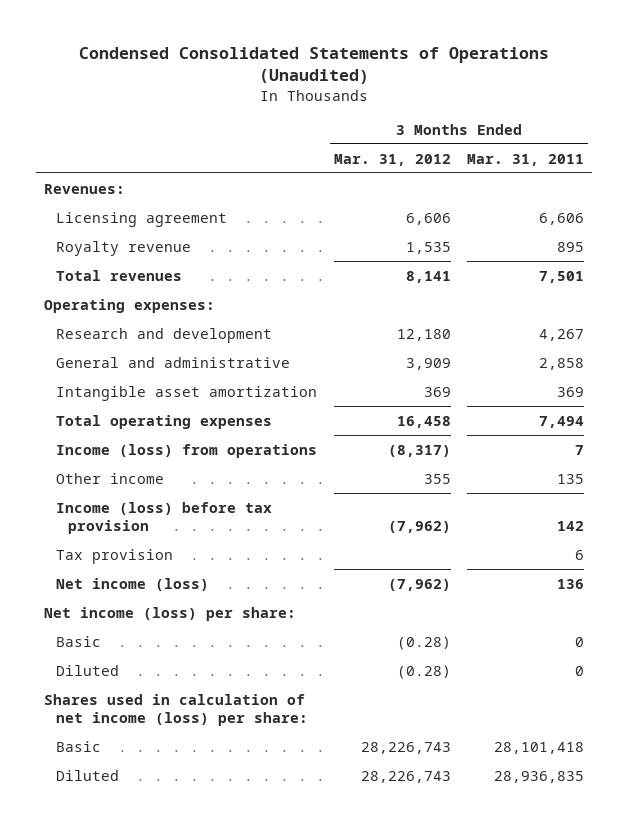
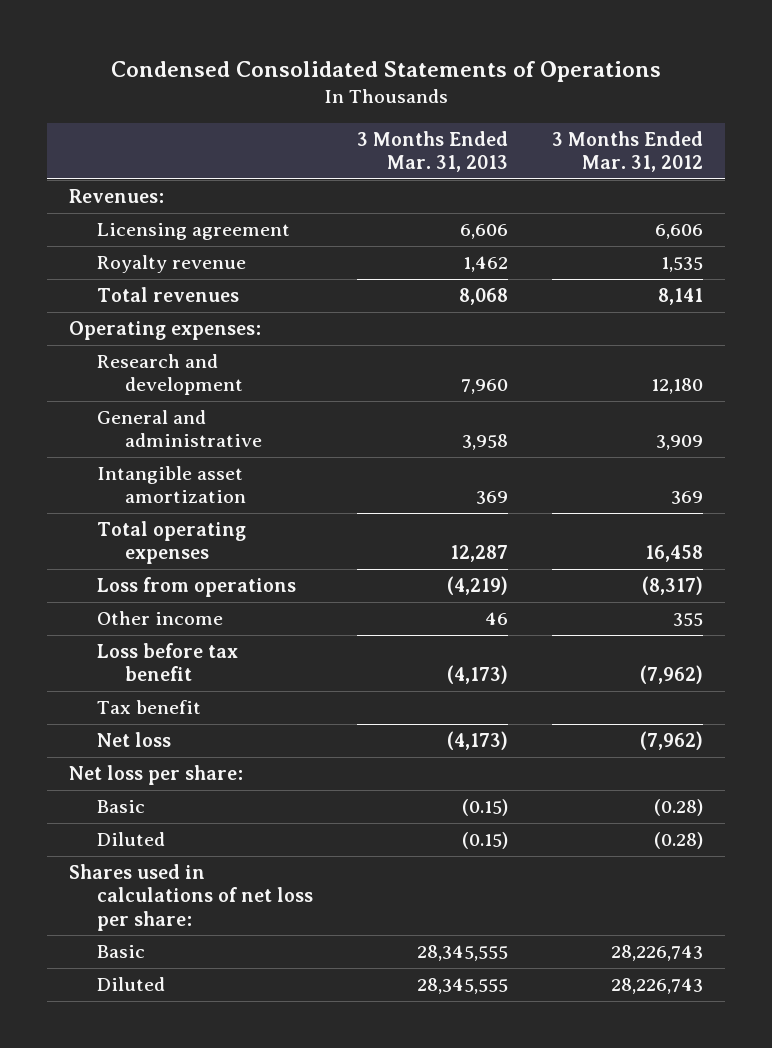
- Condensed Consolidated Statements of Operations (Unaudited)
+ Condensed Consolidated Statements of Operations
- | 3 Months Ended Mar. 31, 2012 | 3 Months Ended Mar. 31, 2011
+ | 3 Months Ended Mar. 31, 2013 | 3 Months Ended Mar. 31, 2012
- Income (loss) from operations | (8,317) | 7
+ Loss from operations | (4,219) | (8,317)
- Income (loss) before tax provision | (7,962) | 142
- Tax provision | | 6
- Net income (loss) | (7,962) | 136
- Net income (loss) per share:
+ Loss before tax benefit | (4,173) | (7,962)
+ Tax benefit
+ Net loss | (4,173) | (7,962)
+ Net loss per share:
- Shares used in calculation of net income (loss) per share:
+ Shares used in calculations of net loss per share:

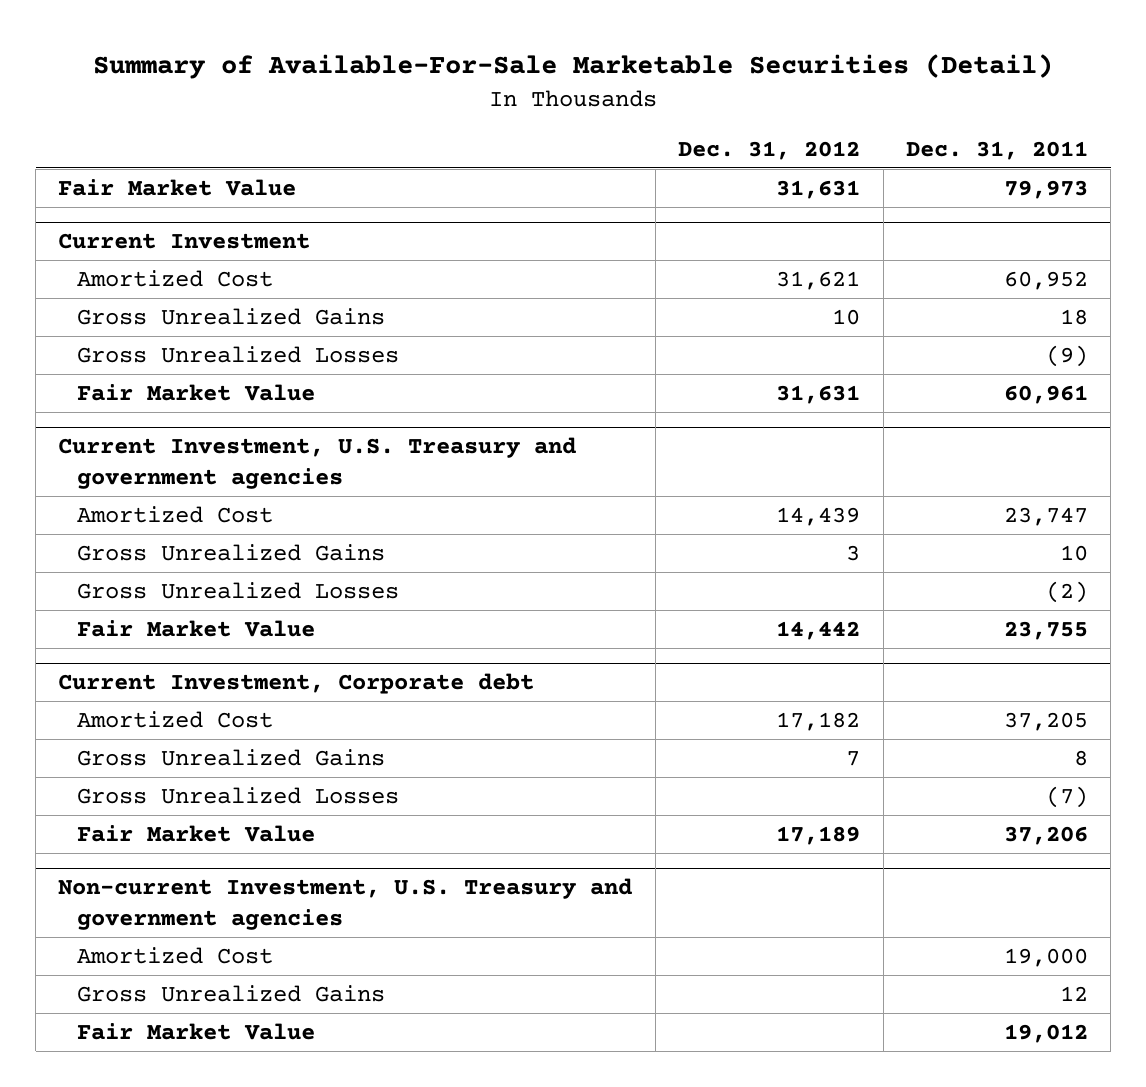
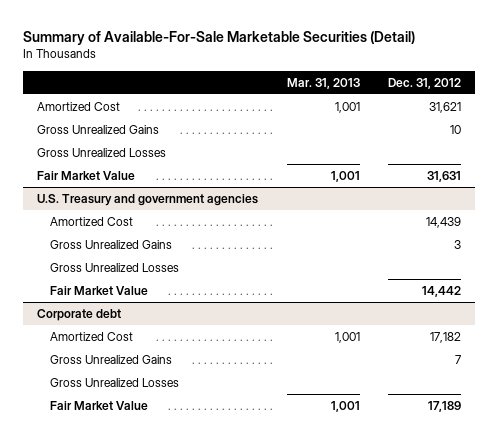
- | Dec. 31, 2012 | Dec. 31, 2011
+ | Mar. 31, 2013 | Dec. 31, 2012
- Fair Market Value | 31,631 | 79,973
- Current Investment
- Current Investment, U.S. Treasury and government agencies
+ U.S. Treasury and government agencies
- Current Investment, Corporate debt
+ Corporate debt
- Non-current Investment, U.S. Treasury and government agencies
- Amortized Cost | | 19,000
- Gross Unrealized Gains | | 12
- Fair Market Value | | 19,012

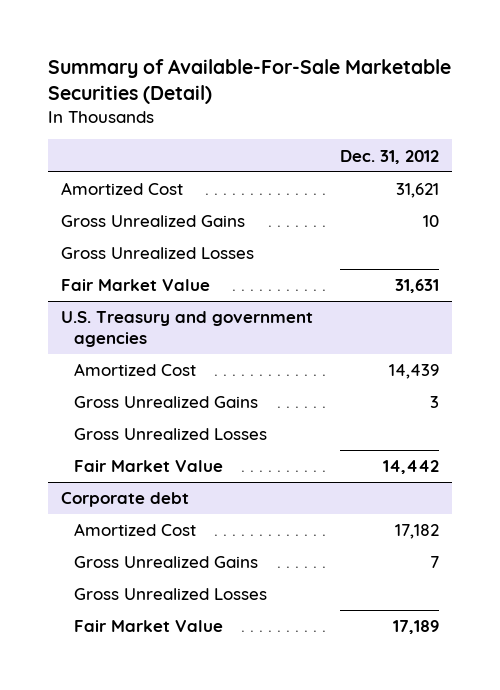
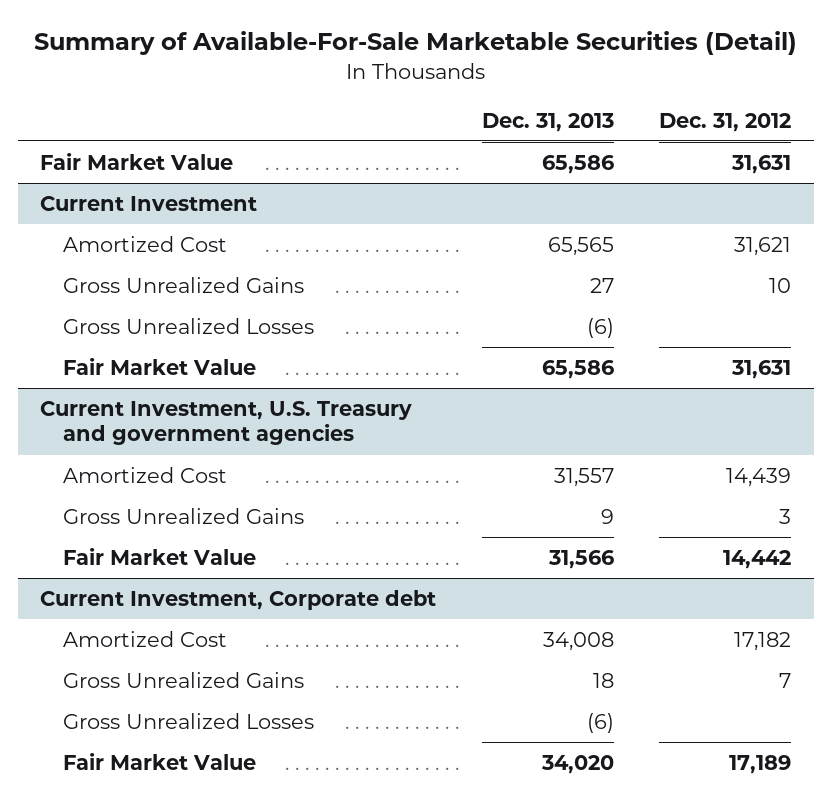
- | Dec. 31, 2012
+ | Dec. 31, 2013 | Dec. 31, 2012
+ Fair Market Value | 65,586 | 31,631
+ Current Investment
- U.S. Treasury and government agencies
+ Current Investment, U.S. Treasury and government agencies
- Gross Unrealized Losses
- Corporate debt
+ Current Investment, Corporate debt

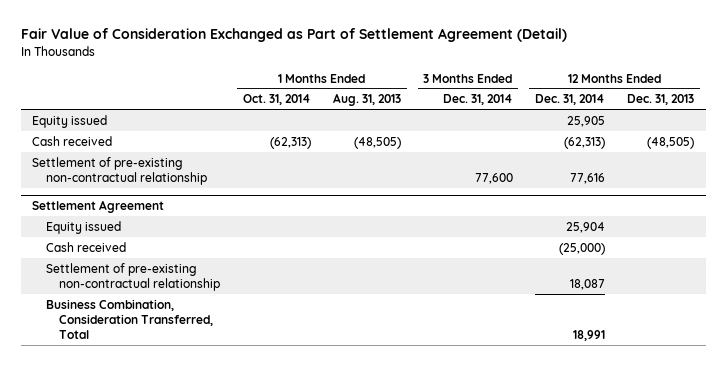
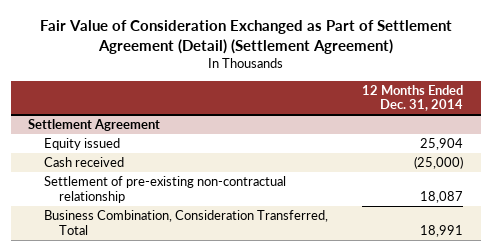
- Fair Value of Consideration Exchanged as Part of Settlement Agreement (Detail)
+ Fair Value of Consideration Exchanged as Part of Settlement Agreement (Detail) (Settlement Agreement)
- | 1 Months Ended Oct. 31, 2014 | 1 Months Ended Aug. 31, 2013 | 3 Months Ended Dec. 31, 2014 | 12 Months Ended Dec. 31, 2014 | 12 Months Ended Dec. 31, 2013
+ | 12 Months Ended Dec. 31, 2014
- Equity issued | | | | 25,905 |
- Cash received | (62,313) | (48,505) | | (62,313) | (48,505)
- Settlement of pre-existing non-contractual relationship | | | 77,600 | 77,616 |

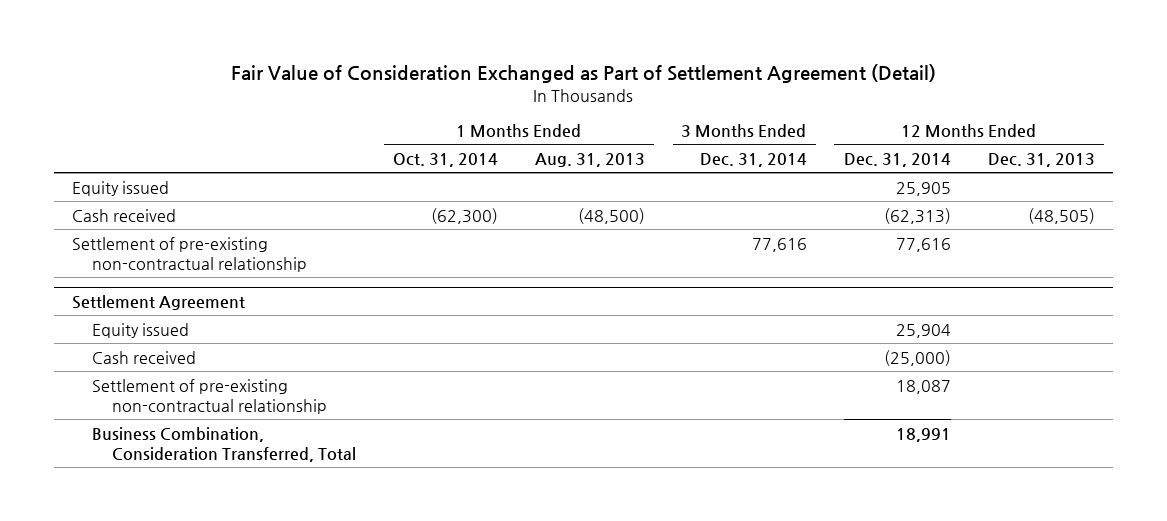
- Fair Value of Consideration Exchanged as Part of Settlement Agreement (Detail) (Settlement Agreement)
+ Fair Value of Consideration Exchanged as Part of Settlement Agreement (Detail)
- | 12 Months Ended Dec. 31, 2014
+ | 1 Months Ended Oct. 31, 2014 | 1 Months Ended Aug. 31, 2013 | 3 Months Ended Dec. 31, 2014 | 12 Months Ended Dec. 31, 2014 | 12 Months Ended Dec. 31, 2013
+ Equity issued | | | | 25,905 |
+ Cash received | (62,300) | (48,500) | | (62,313) | (48,505)
+ Settlement of pre-existing non-contractual relationship | | | 77,616 | 77,616 |

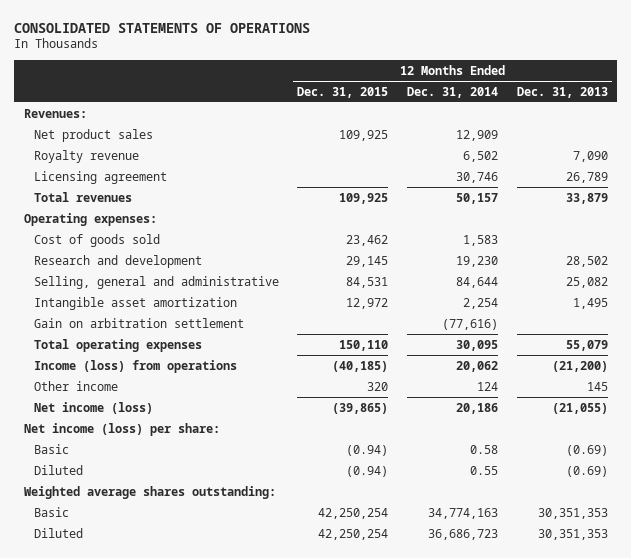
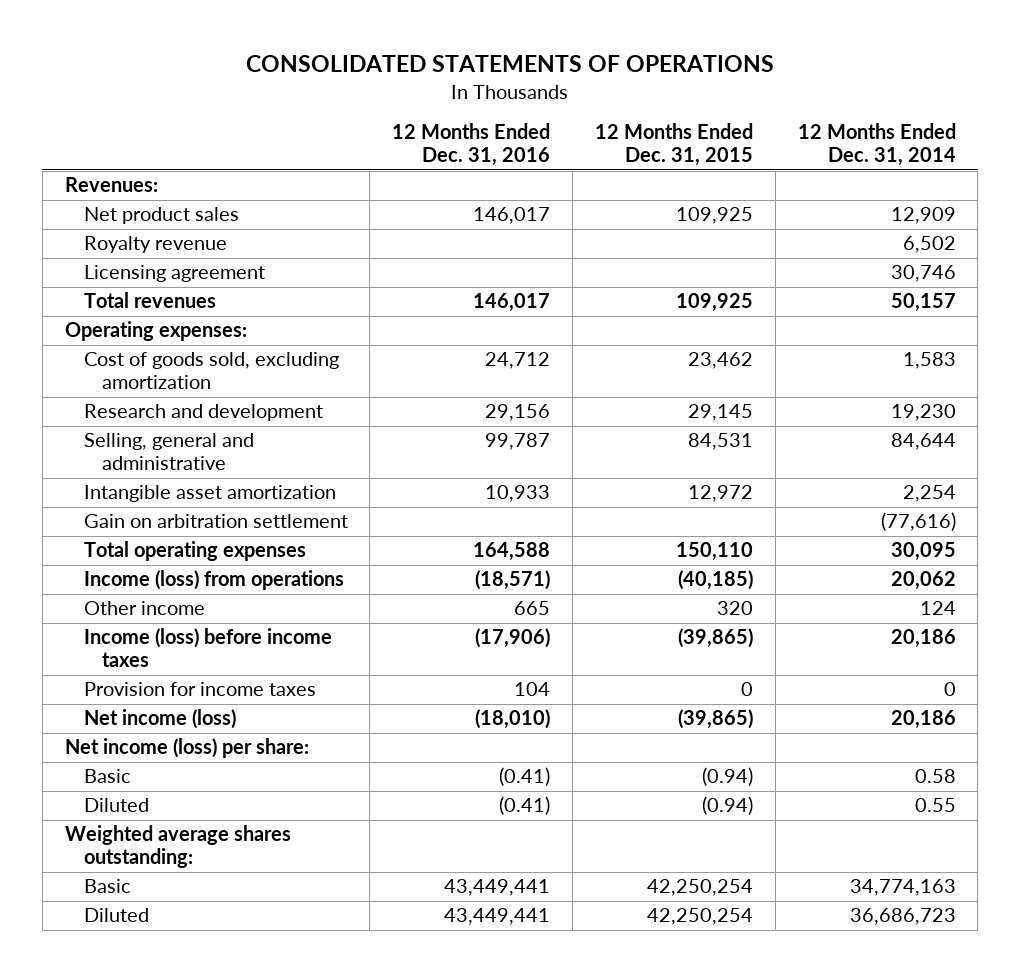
- | 12 Months Ended Dec. 31, 2015 | 12 Months Ended Dec. 31, 2014 | 12 Months Ended Dec. 31, 2013
+ | 12 Months Ended Dec. 31, 2016 | 12 Months Ended Dec. 31, 2015 | 12 Months Ended Dec. 31, 2014
- Cost of goods sold | 23,462 | 1,583 |
+ Cost of goods sold, excluding amortization | 24,712 | 23,462 | 1,583
+ Income (loss) before income taxes | (17,906) | (39,865) | 20,186
+ Provision for income taxes | 104 | 0 | 0

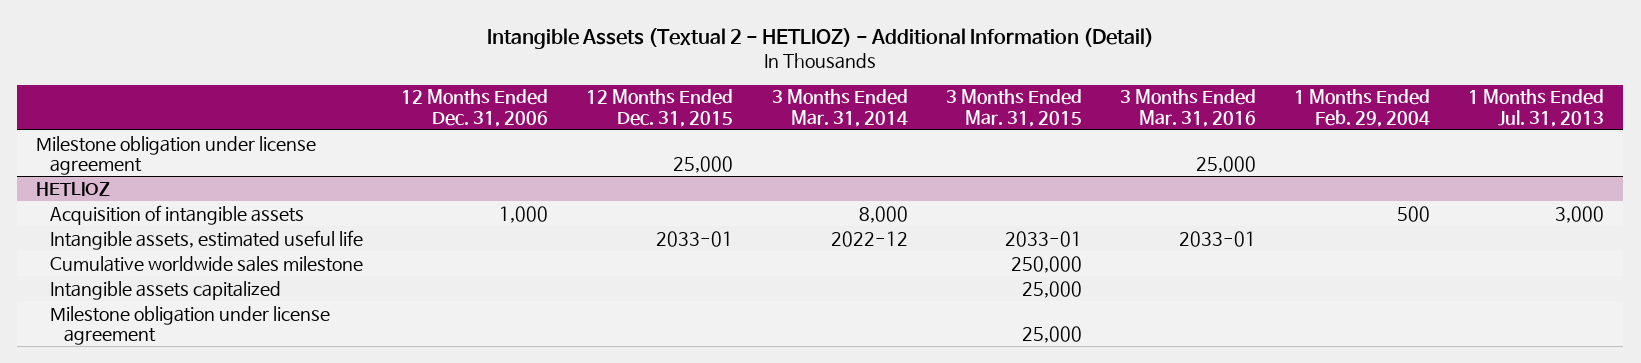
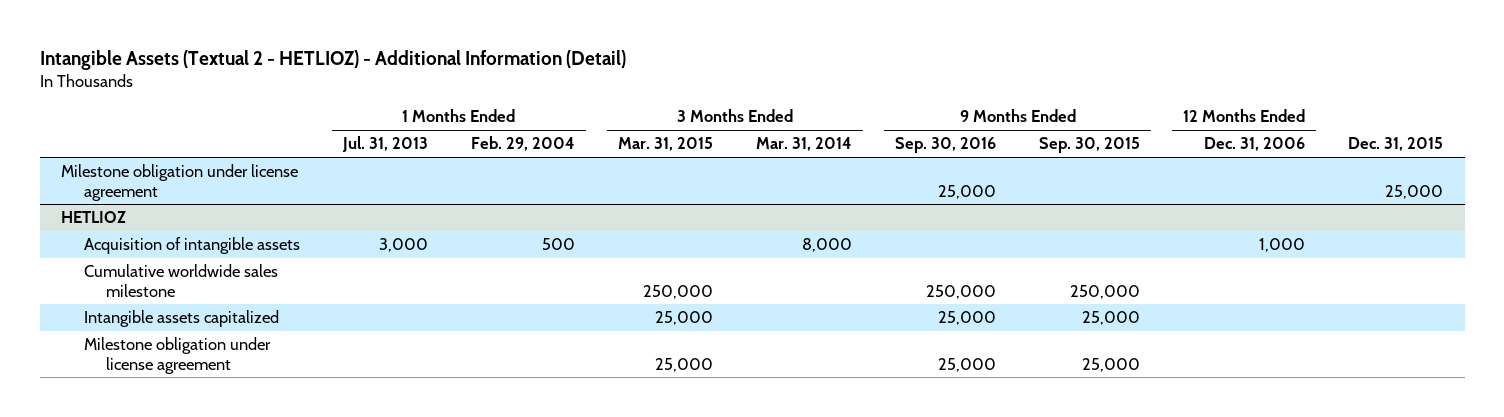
- | 12 Months Ended Dec. 31, 2006 | 12 Months Ended Dec. 31, 2015 | 3 Months Ended Mar. 31, 2014 | 3 Months Ended Mar. 31, 2015 | 3 Months Ended Mar. 31, 2016 | 1 Months Ended Feb. 29, 2004 | 1 Months Ended Jul. 31, 2013
+ | 1 Months Ended Jul. 31, 2013 | 1 Months Ended Feb. 29, 2004 | 3 Months Ended Mar. 31, 2015 | 3 Months Ended Mar. 31, 2014 | 9 Months Ended Sep. 30, 2016 | 9 Months Ended Sep. 30, 2015 | 12 Months Ended Dec. 31, 2006 | Dec. 31, 2015
@ HETLIOZ
- Intangible assets, estimated useful life | | 2033-01 | 2022-12 | 2033-01 | 2033-01 | |

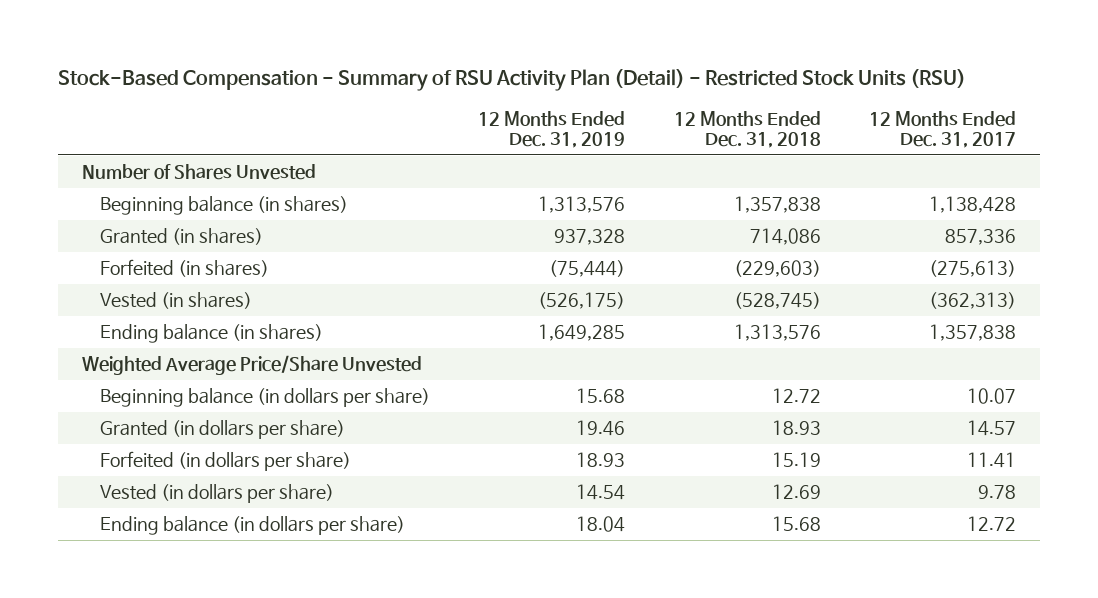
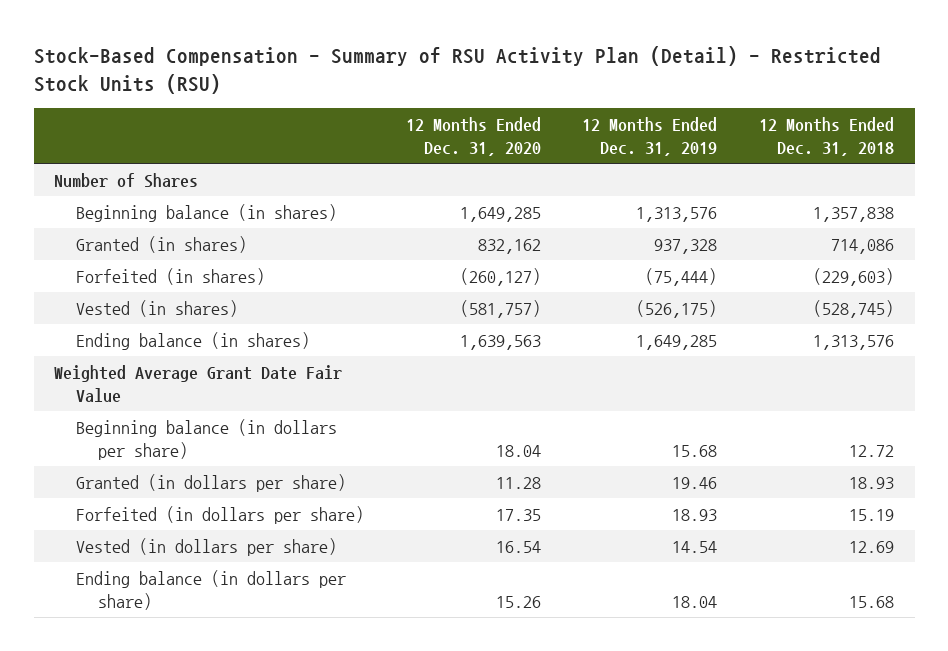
- | 12 Months Ended Dec. 31, 2019 | 12 Months Ended Dec. 31, 2018 | 12 Months Ended Dec. 31, 2017
+ | 12 Months Ended Dec. 31, 2020 | 12 Months Ended Dec. 31, 2019 | 12 Months Ended Dec. 31, 2018
- Number of Shares Unvested
+ Number of Shares
- Weighted Average Price/Share Unvested
+ Weighted Average Grant Date Fair Value

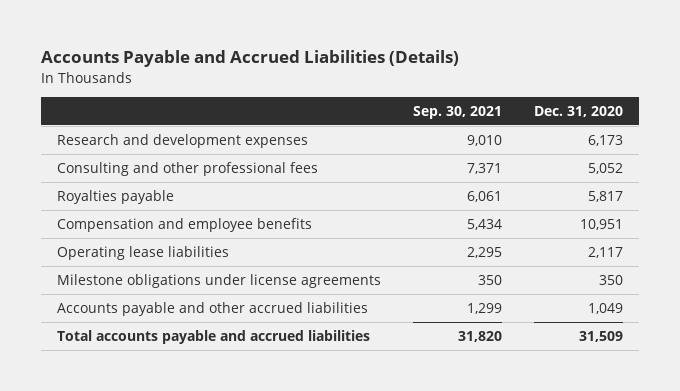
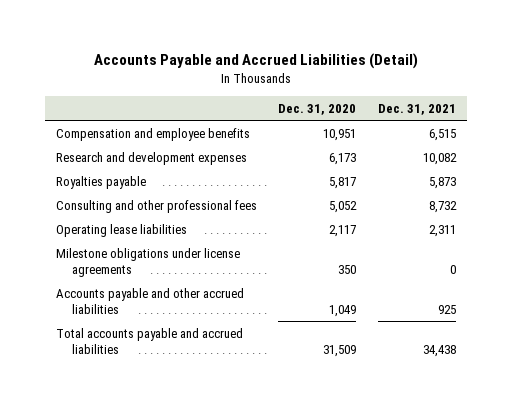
- Accounts Payable and Accrued Liabilities (Details)
+ Accounts Payable and Accrued Liabilities (Detail)
- | Sep. 30, 2021 | Dec. 31, 2020
+ | Dec. 31, 2020 | Dec. 31, 2021
moved up: Compensation and employee benefits | 10,951 | 6,515
moved down: Consulting and other professional fees | 5,052 | 8,732

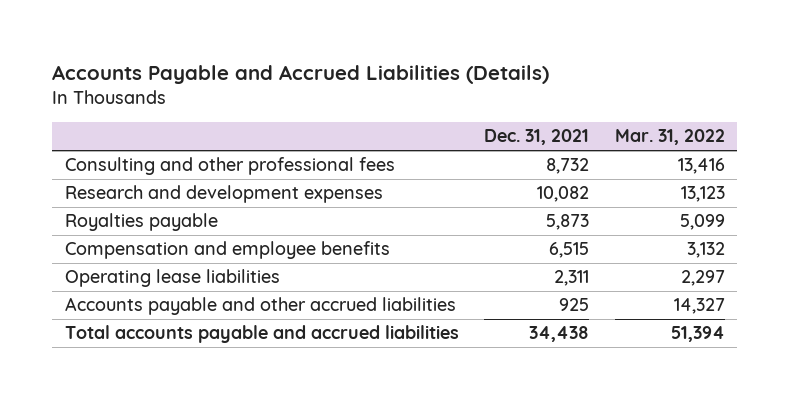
- Accounts Payable and Accrued Liabilities (Detail)
+ Accounts Payable and Accrued Liabilities (Details)
- | Dec. 31, 2020 | Dec. 31, 2021
+ | Dec. 31, 2021 | Mar. 31, 2022
moved up: Consulting and other professional fees | 8,732 | 13,416
moved down: Compensation and employee benefits | 6,515 | 3,132
- Milestone obligations under license agreements | 350 | 0

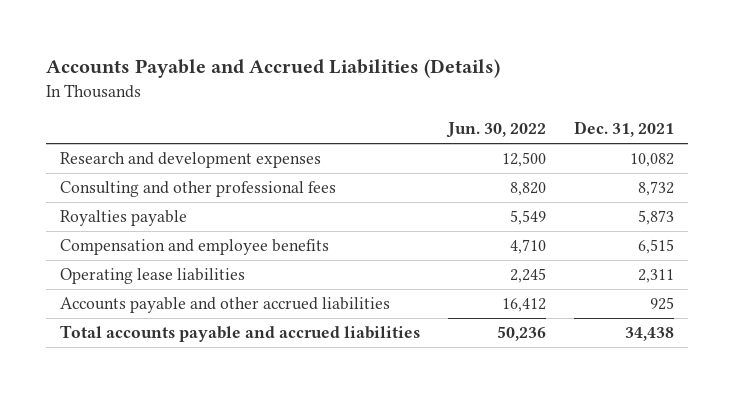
- | Dec. 31, 2021 | Mar. 31, 2022
+ | Jun. 30, 2022 | Dec. 31, 2021
moved down: Consulting and other professional fees | 8,820 | 8,732

